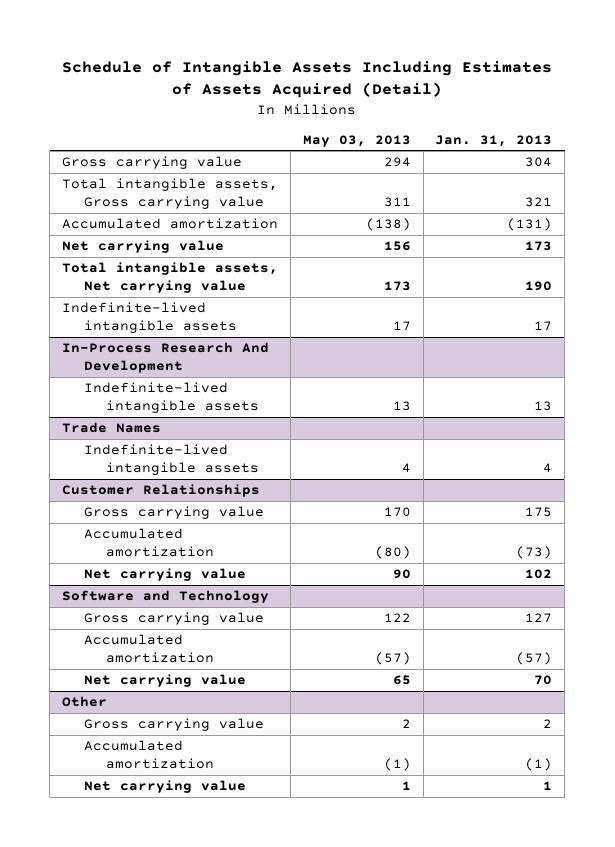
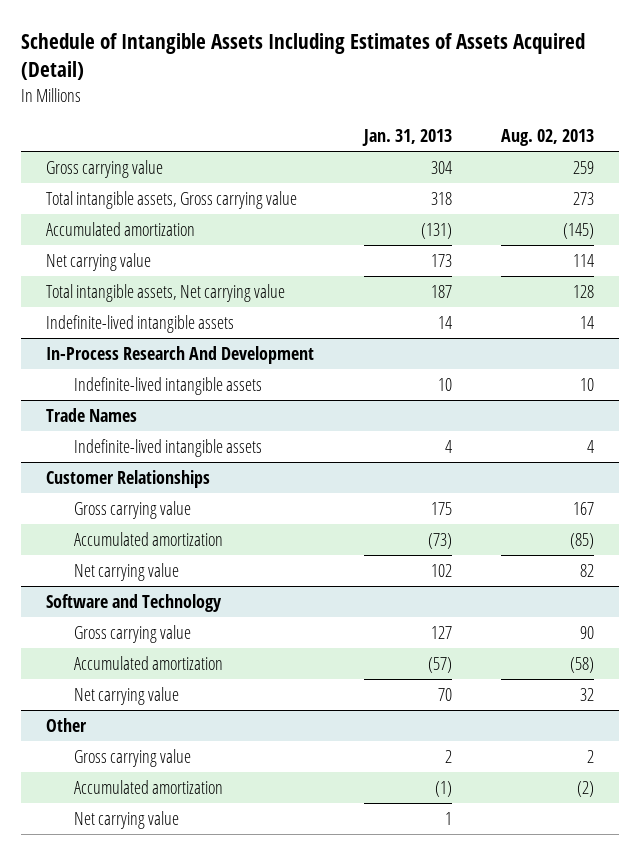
- | May 03, 2013 | Jan. 31, 2013
+ | Jan. 31, 2013 | Aug. 02, 2013
- Total intangible assets, Gross carrying value | 311 | 321
+ Total intangible assets, Gross carrying value | 318 | 273
- Total intangible assets, Net carrying value | 173 | 190
- Indefinite-lived intangible assets | 17 | 17
+ Total intangible assets, Net carrying value | 187 | 128
+ Indefinite-lived intangible assets | 14 | 14
@ In-Process Research And Development
- Indefinite-lived intangible assets | 13 | 13
+ Indefinite-lived intangible assets | 10 | 10

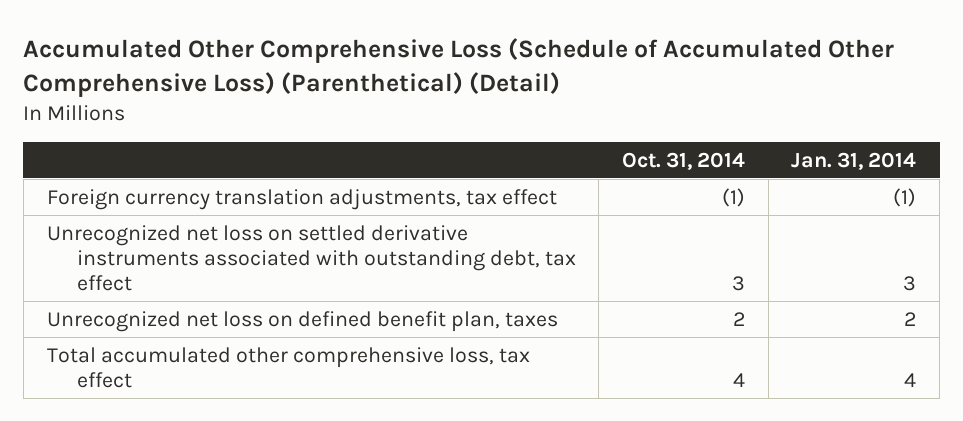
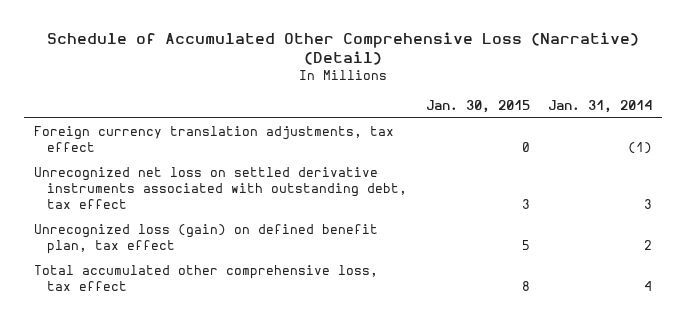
- Accumulated Other Comprehensive Loss (Schedule of Accumulated Other Comprehensive Loss) (Parenthetical) (Detail)
+ Schedule of Accumulated Other Comprehensive Loss (Narrative) (Detail)
- | Oct. 31, 2014 | Jan. 31, 2014
+ | Jan. 30, 2015 | Jan. 31, 2014
- Unrecognized net loss on defined benefit plan, taxes | 2 | 2
+ Unrecognized loss (gain) on defined benefit plan, tax effect | 5 | 2

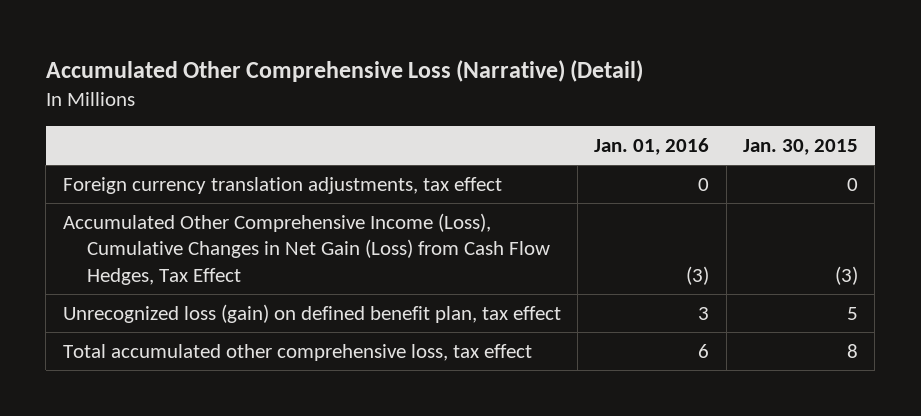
- Schedule of Accumulated Other Comprehensive Loss (Narrative) (Detail)
+ Accumulated Other Comprehensive Loss (Narrative) (Detail)
- | Jan. 30, 2015 | Jan. 31, 2014
+ | Jan. 01, 2016 | Jan. 30, 2015
- Unrecognized net loss on settled derivative instruments associated with outstanding debt, tax effect | 3 | 3
+ Accumulated Other Comprehensive Income (Loss), Cumulative Changes in Net Gain (Loss) from Cash Flow Hedges, Tax Effect | (3) | (3)

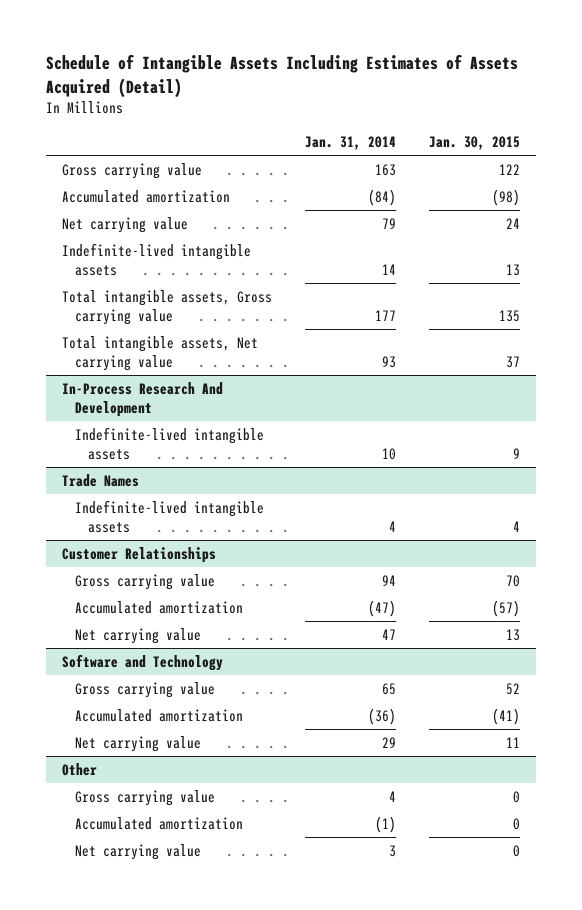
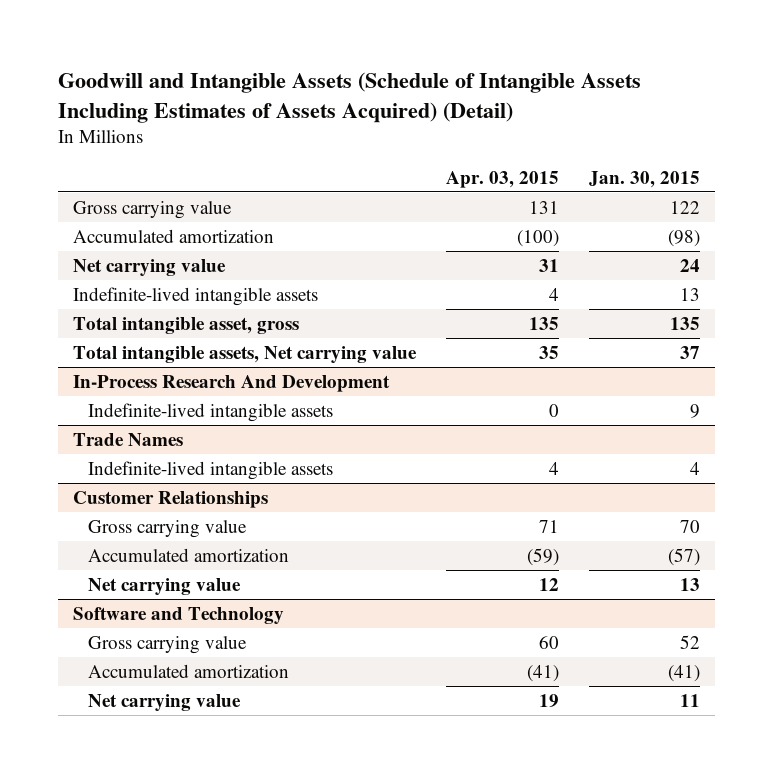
- Schedule of Intangible Assets Including Estimates of Assets Acquired (Detail)
+ Goodwill and Intangible Assets (Schedule of Intangible Assets Including Estimates of Assets Acquired) (Detail)
- | Jan. 31, 2014 | Jan. 30, 2015
+ | Apr. 03, 2015 | Jan. 30, 2015
- Total intangible assets, Gross carrying value | 177 | 135
+ Total intangible asset, gross | 135 | 135
- Other
- Gross carrying value | 4 | 0
- Accumulated amortization | (1) | 0
- Net carrying value | 3 | 0

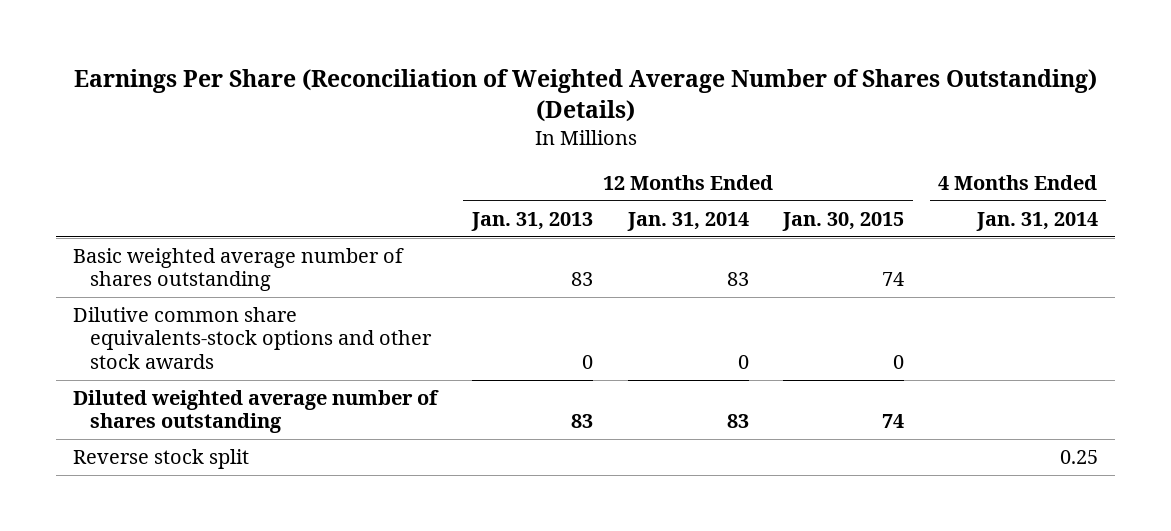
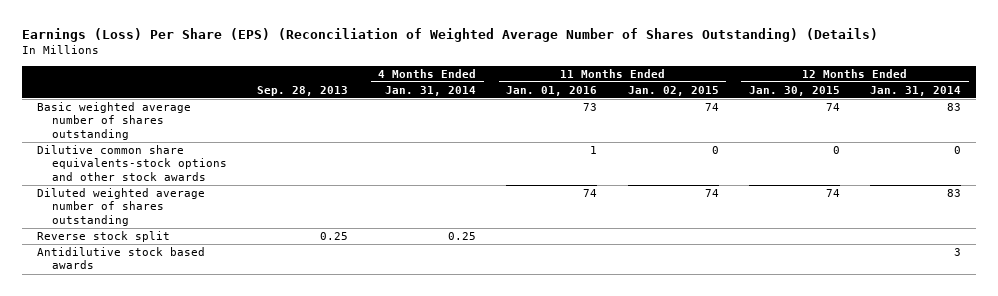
- Earnings Per Share (Reconciliation of Weighted Average Number of Shares Outstanding) (Details)
+ Earnings (Loss) Per Share (EPS) (Reconciliation of Weighted Average Number of Shares Outstanding) (Details)
- | 12 Months Ended Jan. 31, 2013 | 12 Months Ended Jan. 31, 2014 | 12 Months Ended Jan. 30, 2015 | 4 Months Ended Jan. 31, 2014
+ | Sep. 28, 2013 | 4 Months Ended Jan. 31, 2014 | 11 Months Ended Jan. 01, 2016 | 11 Months Ended Jan. 02, 2015 | 12 Months Ended Jan. 30, 2015 | 12 Months Ended Jan. 31, 2014
+ Antidilutive stock based awards | | | | | | 3

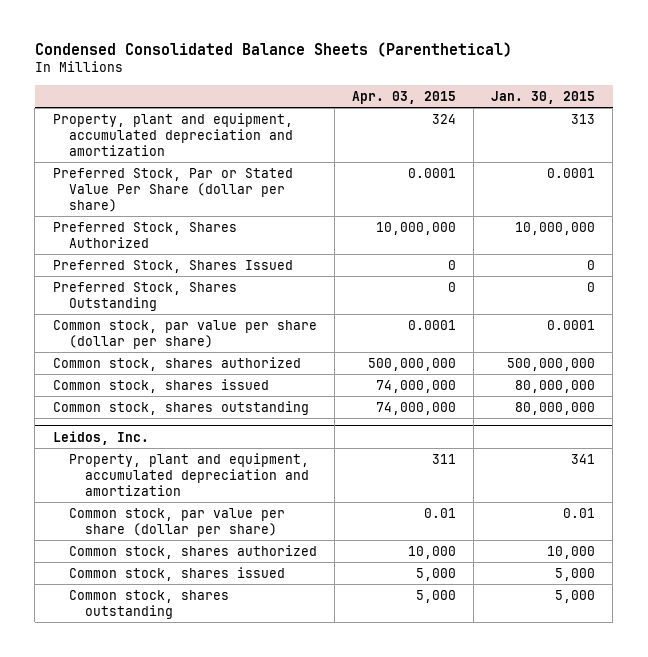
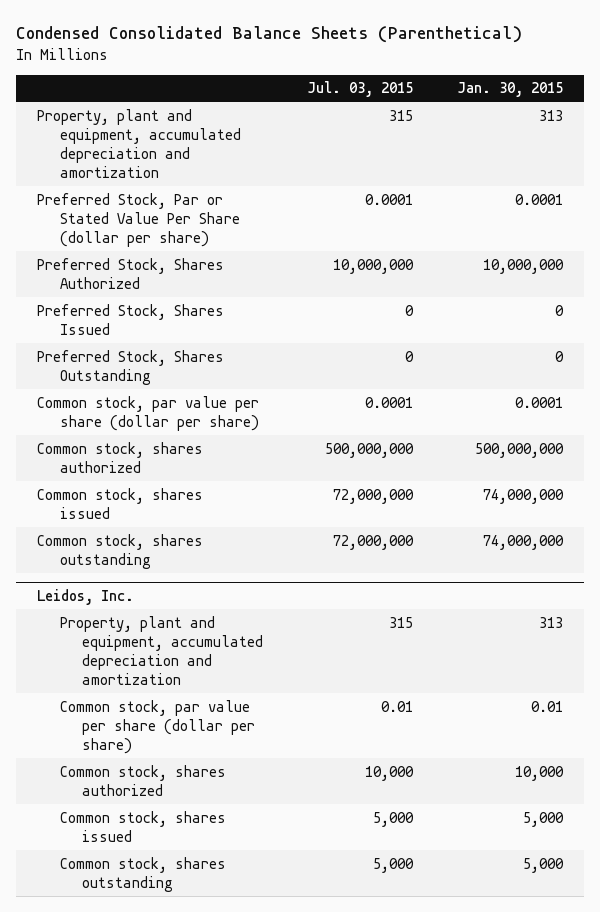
- | Apr. 03, 2015 | Jan. 30, 2015
+ | Jul. 03, 2015 | Jan. 30, 2015
- Common stock, shares issued | 74,000,000 | 80,000,000
- Common stock, shares outstanding | 74,000,000 | 80,000,000
+ Common stock, shares issued | 72,000,000 | 74,000,000
+ Common stock, shares outstanding | 72,000,000 | 74,000,000
@ Leidos, Inc.
- Property, plant and equipment, accumulated depreciation and amortization | 311 | 341
+ Property, plant and equipment, accumulated depreciation and amortization | 315 | 313

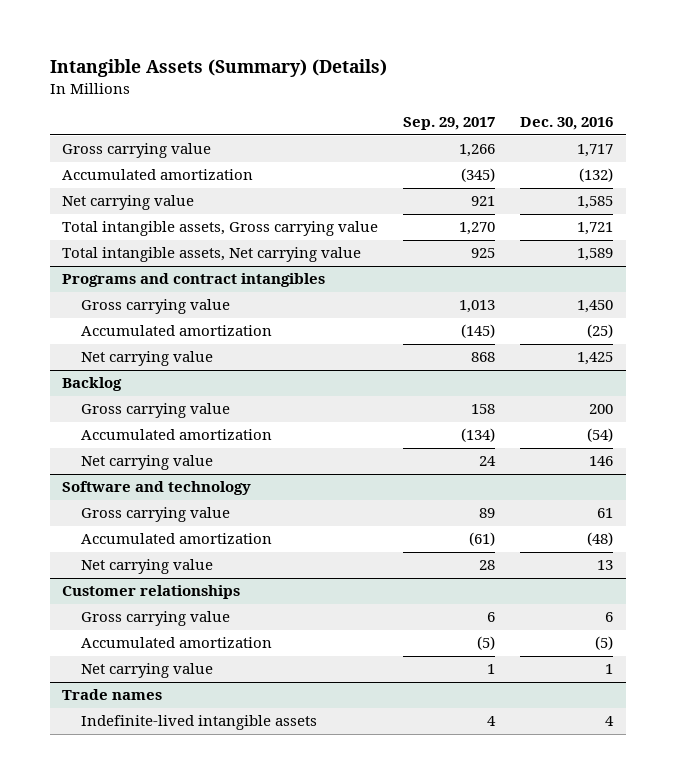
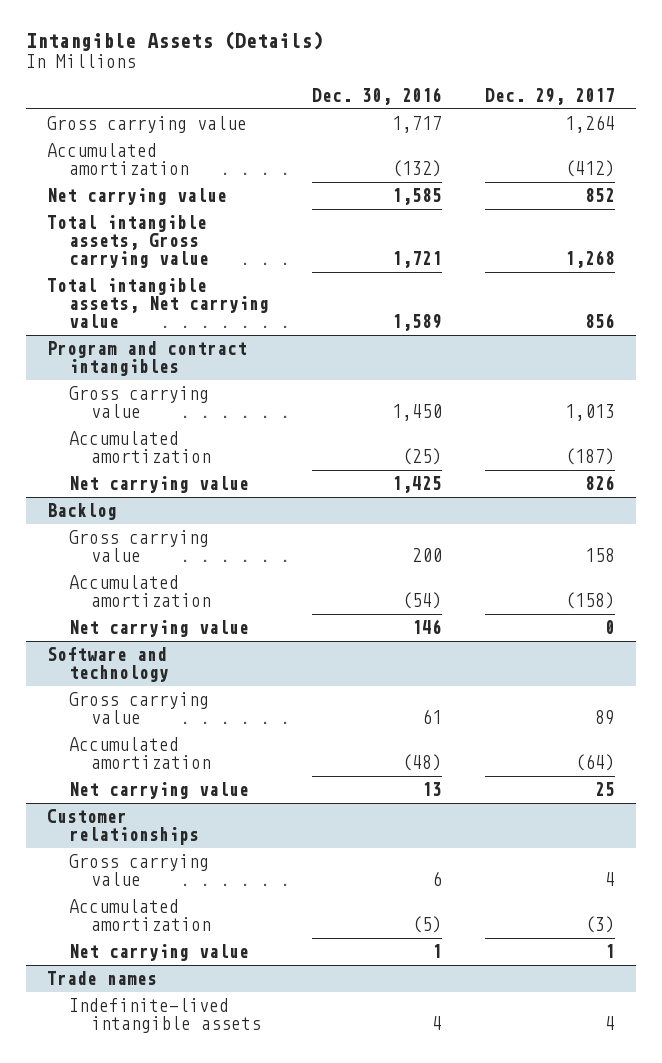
- Intangible Assets (Summary) (Details)
+ Intangible Assets (Details)
- | Sep. 29, 2017 | Dec. 30, 2016
+ | Dec. 30, 2016 | Dec. 29, 2017
- Programs and contract intangibles
+ Program and contract intangibles

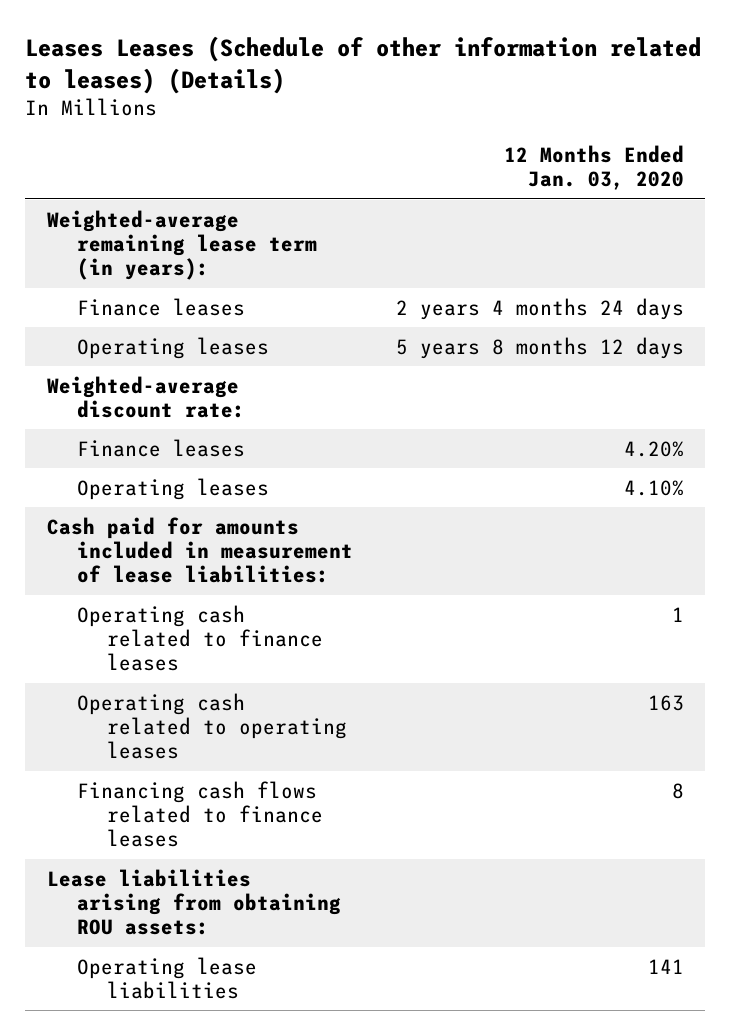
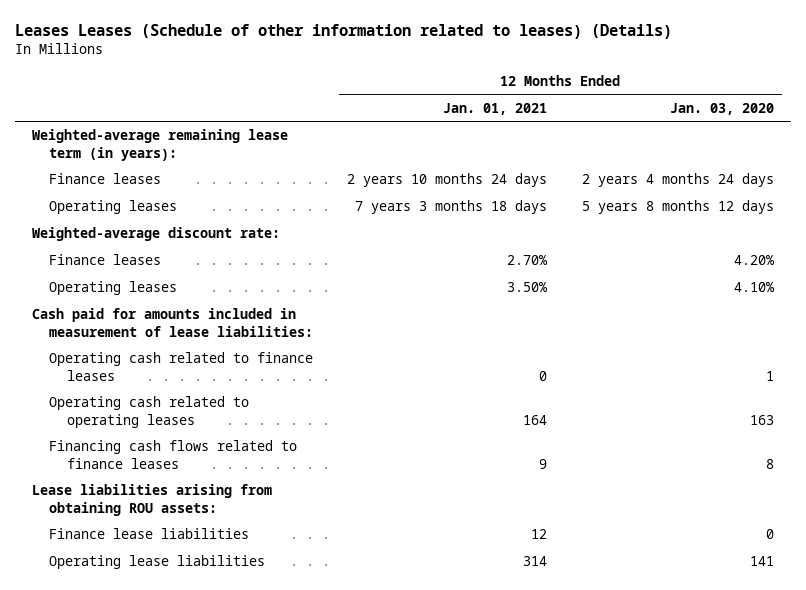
- | 12 Months Ended Jan. 03, 2020
+ | 12 Months Ended Jan. 01, 2021 | 12 Months Ended Jan. 03, 2020
+ Finance lease liabilities | 12 | 0

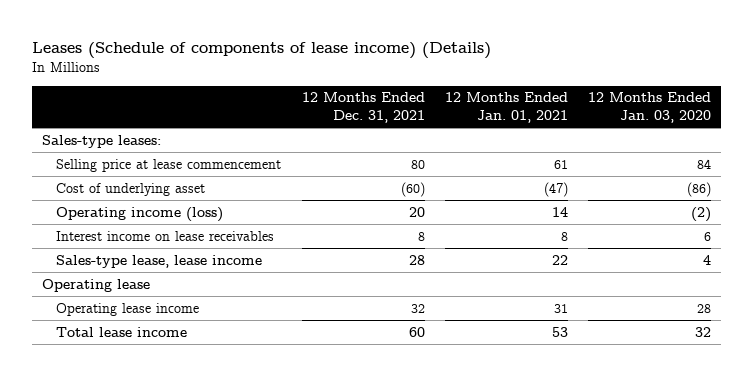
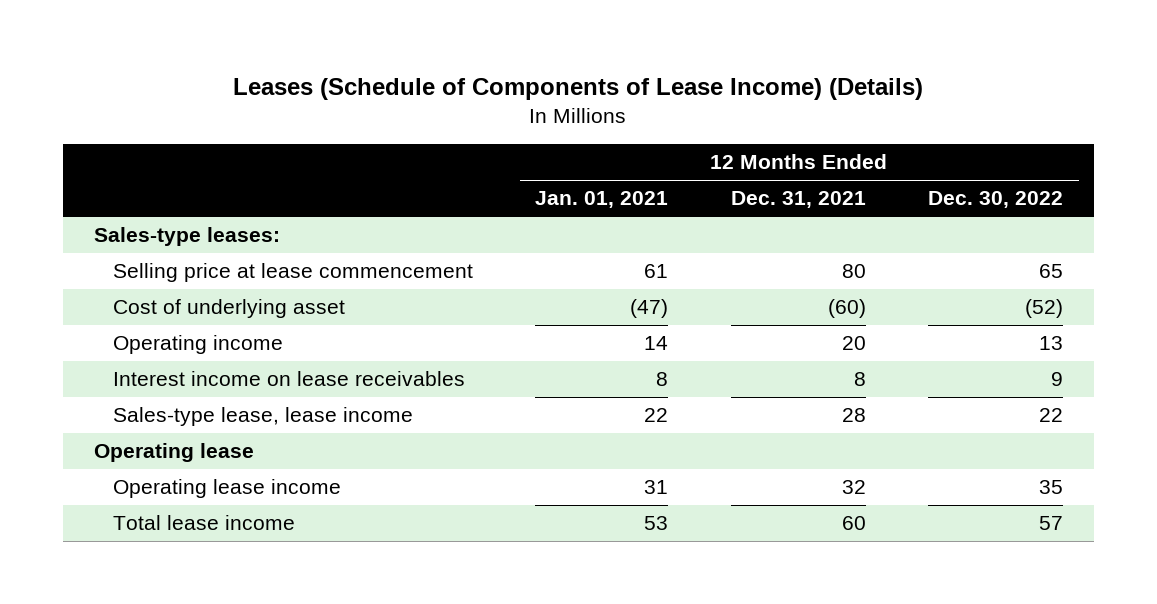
- Leases (Schedule of components of lease income) (Details)
+ Leases (Schedule of Components of Lease Income) (Details)
- | 12 Months Ended Dec. 31, 2021 | 12 Months Ended Jan. 01, 2021 | 12 Months Ended Jan. 03, 2020
+ | 12 Months Ended Jan. 01, 2021 | 12 Months Ended Dec. 31, 2021 | 12 Months Ended Dec. 30, 2022
- Operating income (loss) | 20 | 14 | (2)
+ Operating income | 14 | 20 | 13

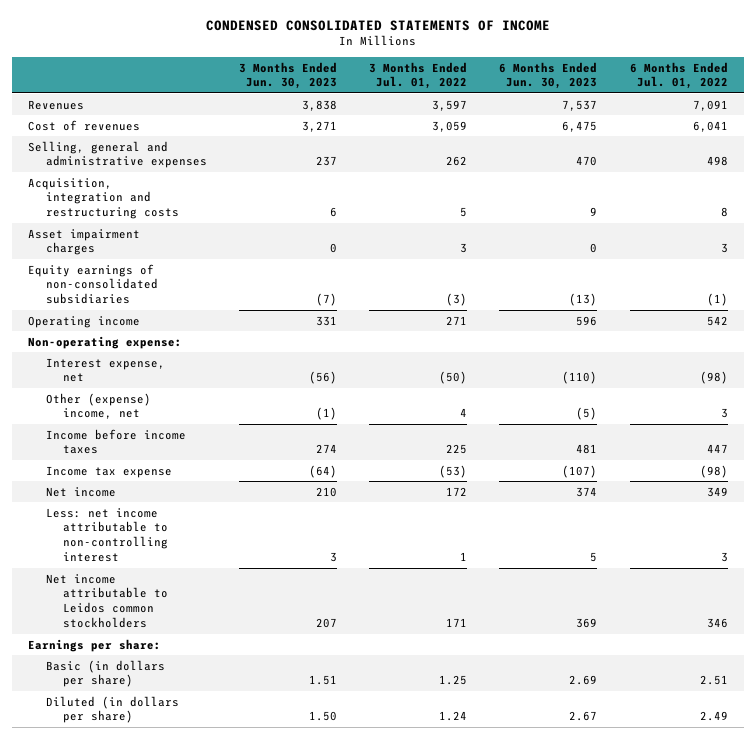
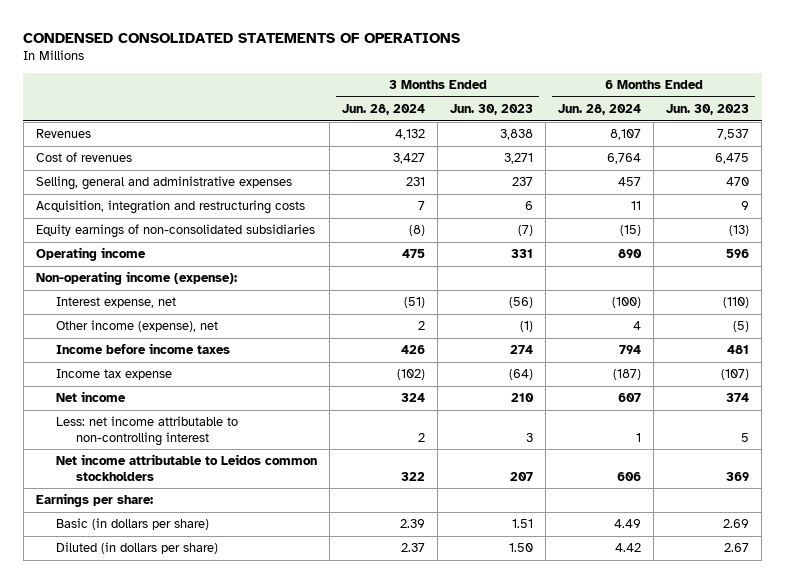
- CONDENSED CONSOLIDATED STATEMENTS OF INCOME
+ CONDENSED CONSOLIDATED STATEMENTS OF OPERATIONS
- | 3 Months Ended Jun. 30, 2023 | 3 Months Ended Jul. 01, 2022 | 6 Months Ended Jun. 30, 2023 | 6 Months Ended Jul. 01, 2022
+ | 3 Months Ended Jun. 28, 2024 | 3 Months Ended Jun. 30, 2023 | 6 Months Ended Jun. 28, 2024 | 6 Months Ended Jun. 30, 2023
- Asset impairment charges | 0 | 3 | 0 | 3
- Non-operating expense:
+ Non-operating income (expense):
- Other (expense) income, net | (1) | 4 | (5) | 3
+ Other income (expense), net | 2 | (1) | 4 | (5)

